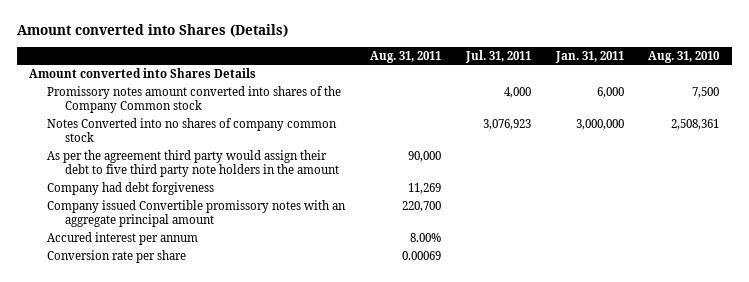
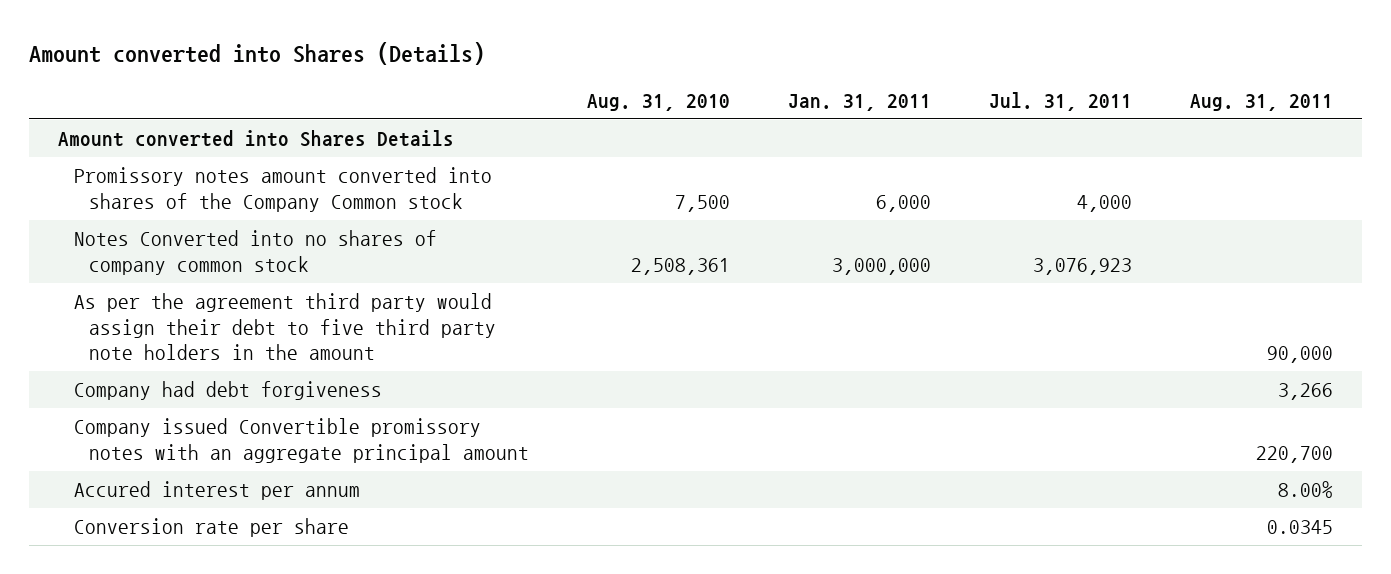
- | Aug. 31, 2011 | Jul. 31, 2011 | Jan. 31, 2011 | Aug. 31, 2010
+ | Aug. 31, 2010 | Jan. 31, 2011 | Jul. 31, 2011 | Aug. 31, 2011
- Company had debt forgiveness | 11,269 | | |
+ Company had debt forgiveness | | | | 3,266
- Conversion rate per share | 0.00069 | | |
+ Conversion rate per share | | | | 0.0345

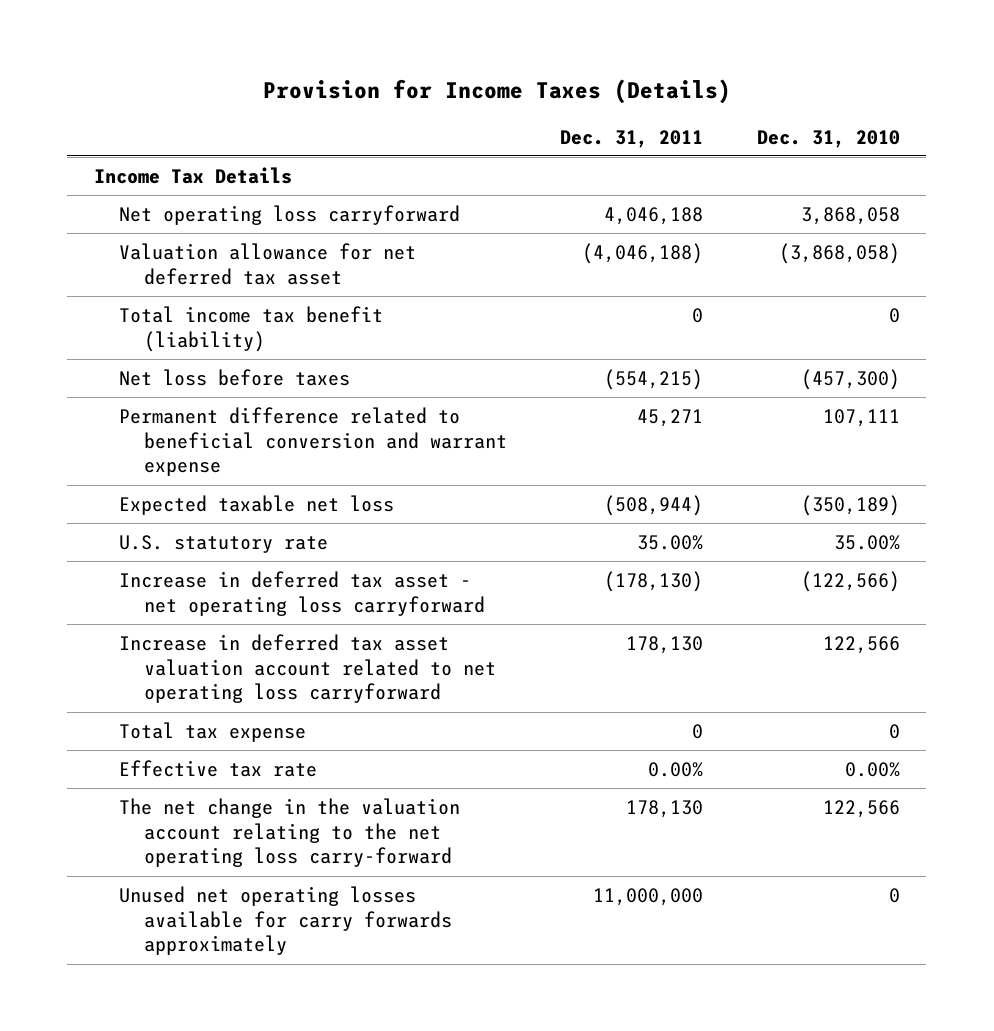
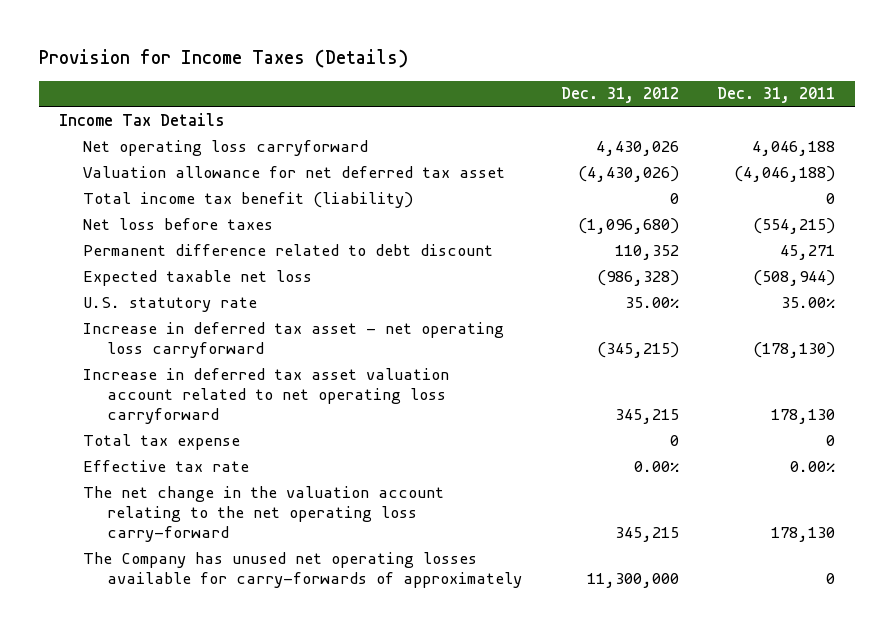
- | Dec. 31, 2011 | Dec. 31, 2010
+ | Dec. 31, 2012 | Dec. 31, 2011
- Permanent difference related to beneficial conversion and warrant expense | 45,271 | 107,111
+ Permanent difference related to debt discount | 110,352 | 45,271
- Unused net operating losses available for carry forwards approximately | 11,000,000 | 0
+ The Company has unused net operating losses available for carry-forwards of approximately | 11,300,000 | 0

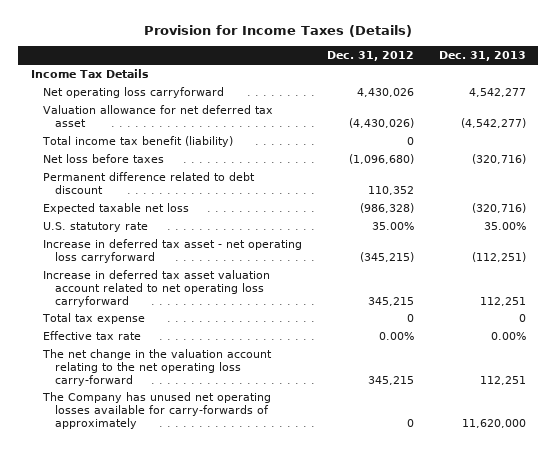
- | Dec. 31, 2012 | Dec. 31, 2011
+ | Dec. 31, 2012 | Dec. 31, 2013
- The Company has unused net operating losses available for carry-forwards of approximately | 11,300,000 | 0
+ The Company has unused net operating losses available for carry-forwards of approximately | 0 | 11,620,000

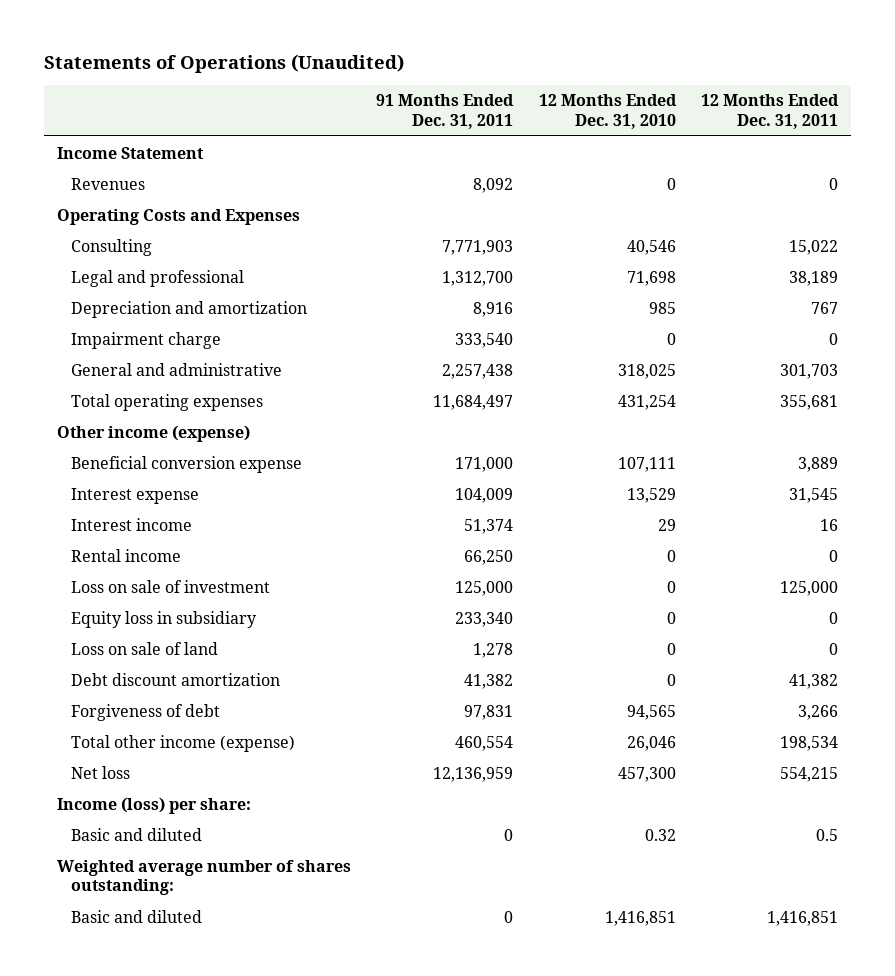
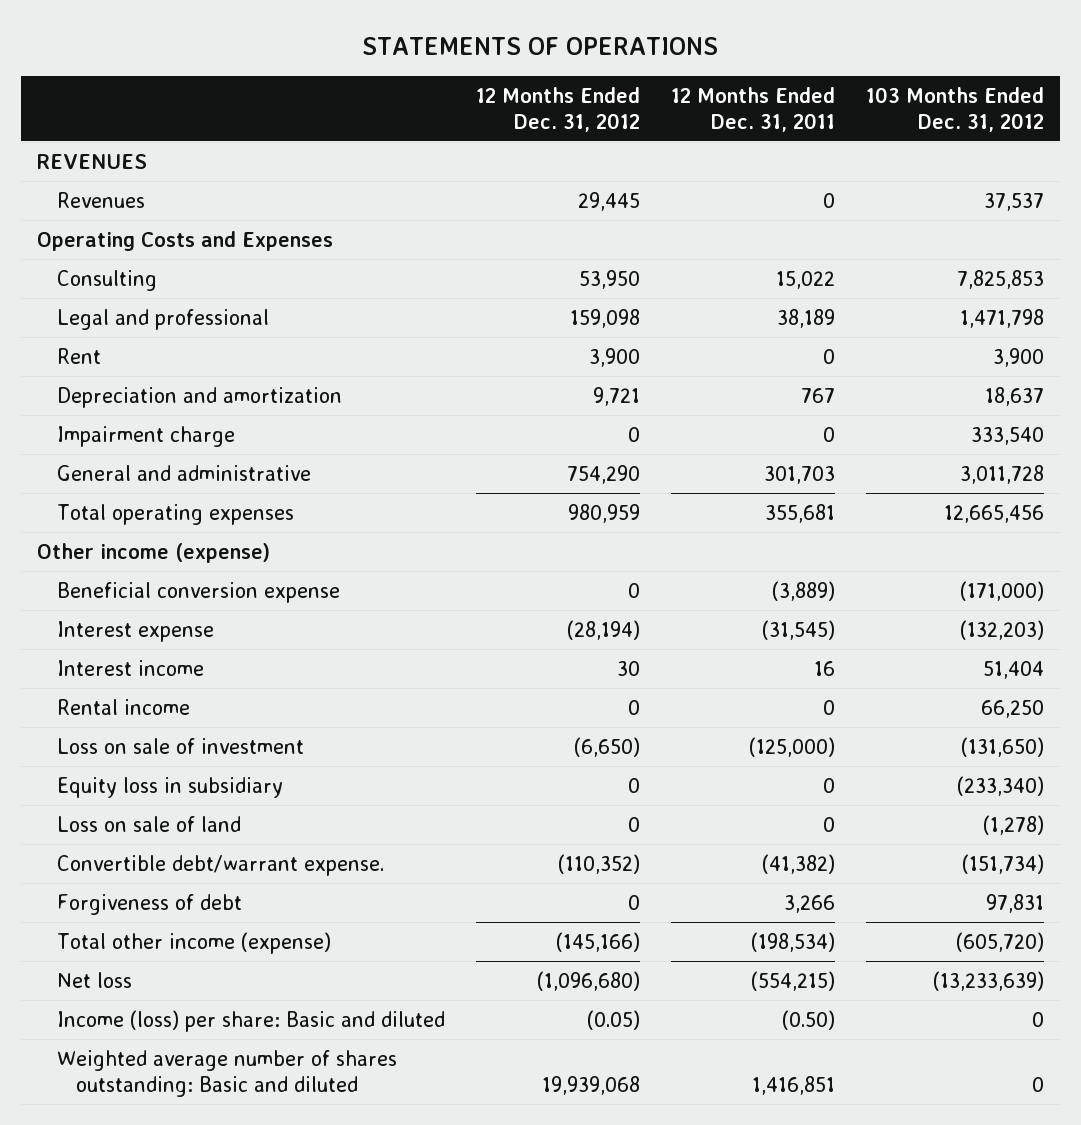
- Statements of Operations (Unaudited)
+ STATEMENTS OF OPERATIONS
- | 91 Months Ended Dec. 31, 2011 | 12 Months Ended Dec. 31, 2010 | 12 Months Ended Dec. 31, 2011
+ | 12 Months Ended Dec. 31, 2012 | 12 Months Ended Dec. 31, 2011 | 103 Months Ended Dec. 31, 2012
- Income Statement
+ REVENUES
+ Rent | 3,900 | 0 | 3,900
- Beneficial conversion expense | 171,000 | 107,111 | 3,889
- Interest expense | 104,009 | 13,529 | 31,545
+ Beneficial conversion expense | 0 | (3,889) | (171,000)
+ Interest expense | (28,194) | (31,545) | (132,203)
- Loss on sale of investment | 125,000 | 0 | 125,000
+ Loss on sale of investment | (6,650) | (125,000) | (131,650)
- Debt discount amortization | 41,382 | 0 | 41,382
+ Convertible debt/warrant expense. | (110,352) | (41,382) | (151,734)
- Total other income (expense) | 460,554 | 26,046 | 198,534
- Net loss | 12,136,959 | 457,300 | 554,215
- Income (loss) per share:
- Basic and diluted | 0 | 0.32 | 0.5
- Weighted average number of shares outstanding:
- Basic and diluted | 0 | 1,416,851 | 1,416,851
+ Total other income (expense) | (145,166) | (198,534) | (605,720)
+ Net loss | (1,096,680) | (554,215) | (13,233,639)
+ Income (loss) per share: Basic and diluted | (0.05) | (0.50) | 0
+ Weighted average number of shares outstanding: Basic and diluted | 19,939,068 | 1,416,851 | 0

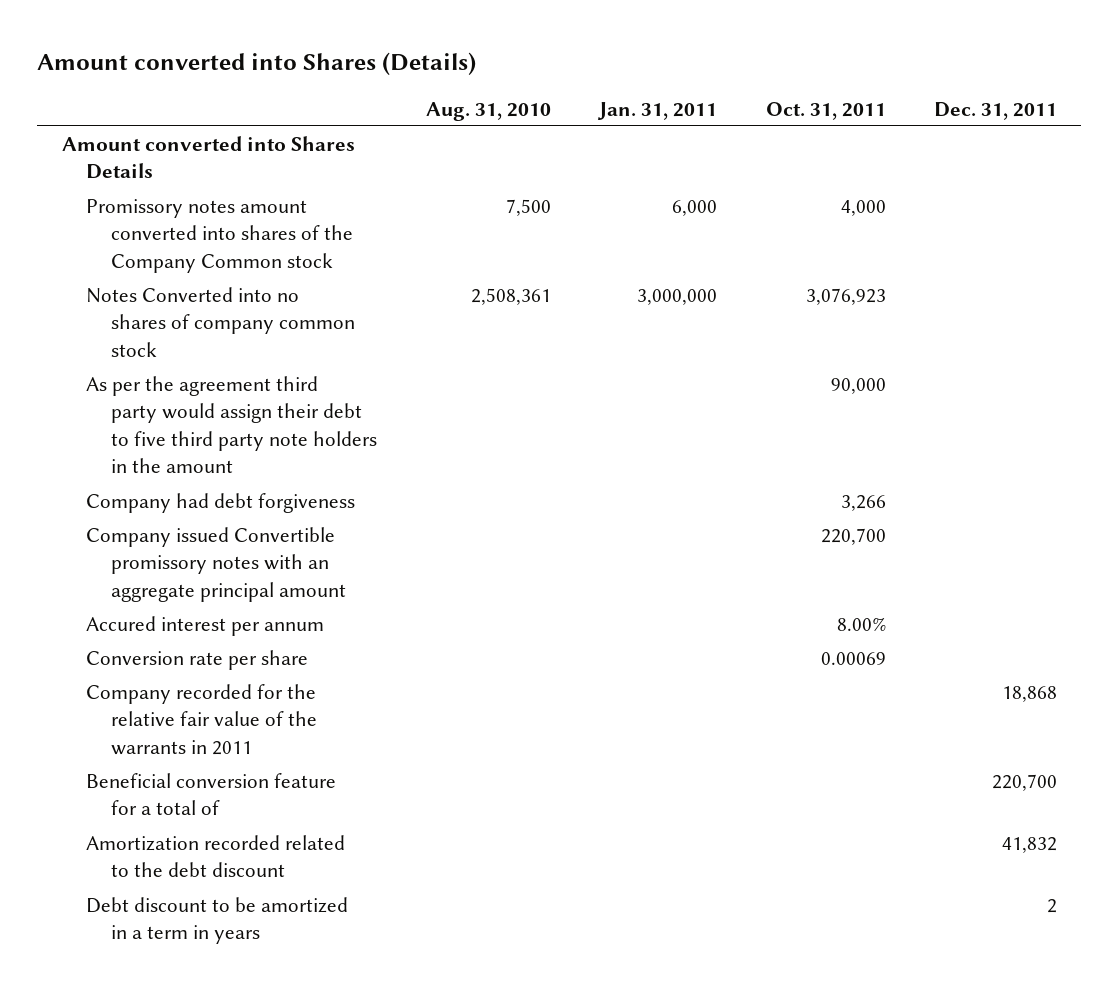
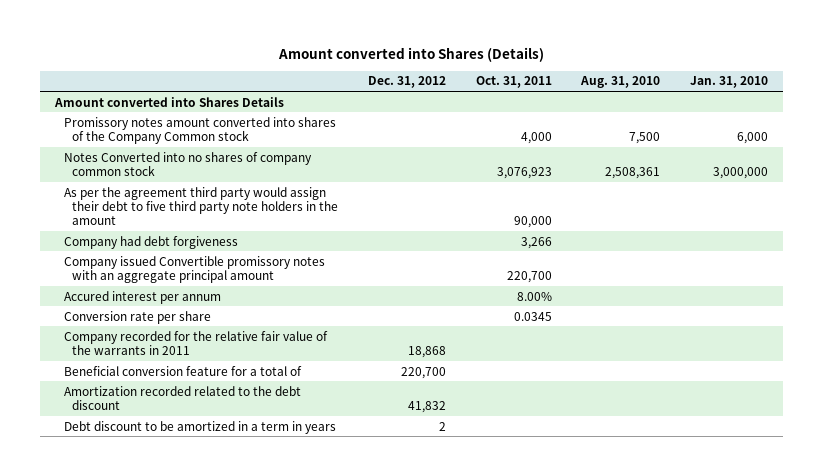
- | Aug. 31, 2010 | Jan. 31, 2011 | Oct. 31, 2011 | Dec. 31, 2011
+ | Dec. 31, 2012 | Oct. 31, 2011 | Aug. 31, 2010 | Jan. 31, 2010
- Conversion rate per share | | | 0.00069 |
+ Conversion rate per share | | 0.0345 | |

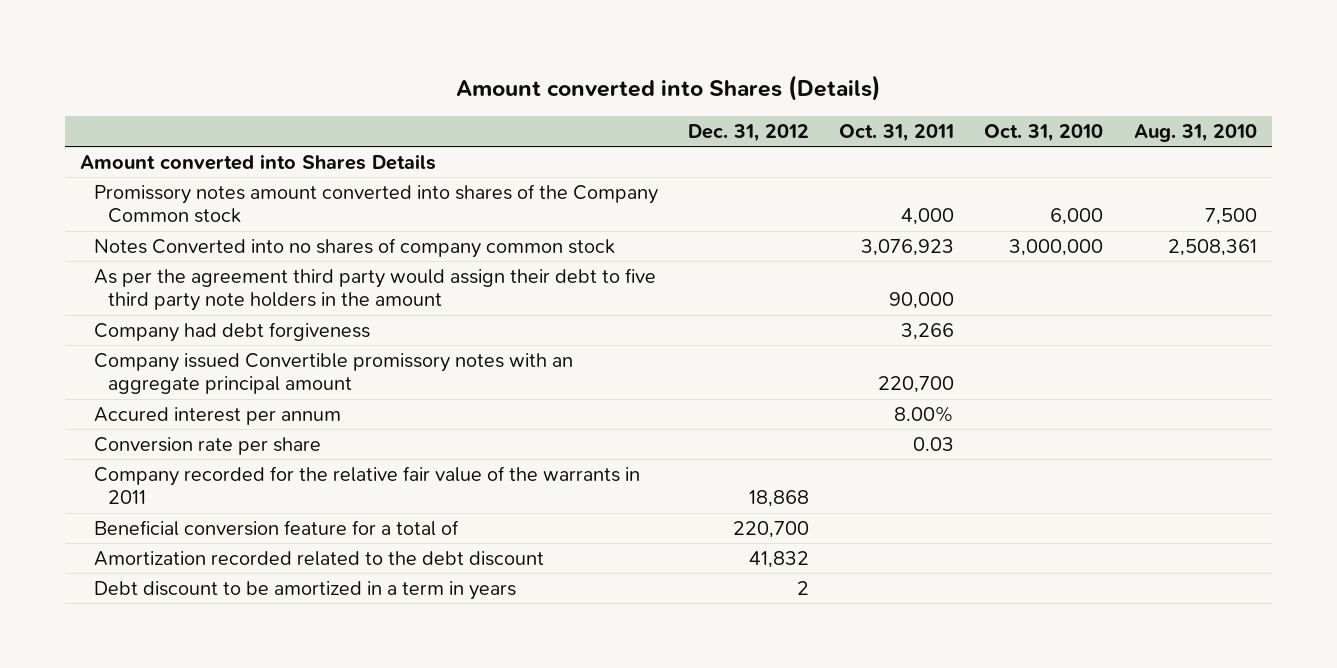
- | Dec. 31, 2012 | Oct. 31, 2011 | Aug. 31, 2010 | Jan. 31, 2010
+ | Dec. 31, 2012 | Oct. 31, 2011 | Oct. 31, 2010 | Aug. 31, 2010
- Conversion rate per share | | 0.0345 | |
+ Conversion rate per share | | 0.03 | |

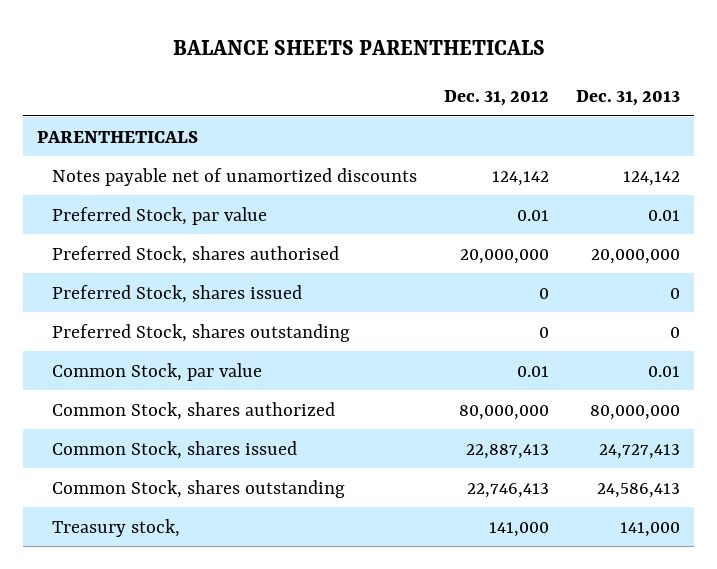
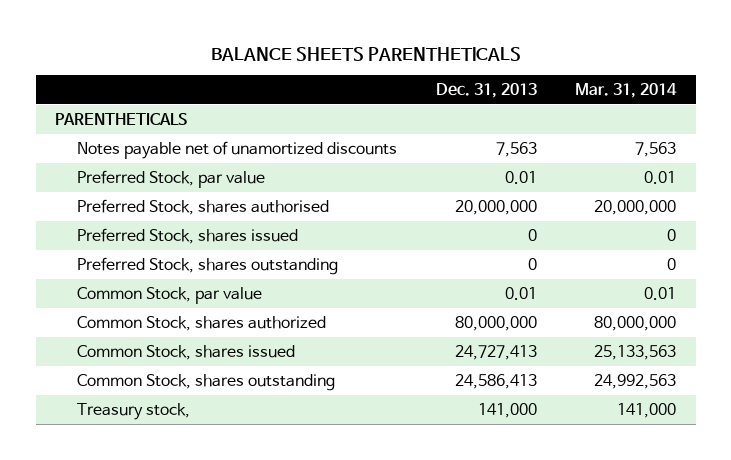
- | Dec. 31, 2012 | Dec. 31, 2013
+ | Dec. 31, 2013 | Mar. 31, 2014
- Notes payable net of unamortized discounts | 124,142 | 124,142
+ Notes payable net of unamortized discounts | 7,563 | 7,563

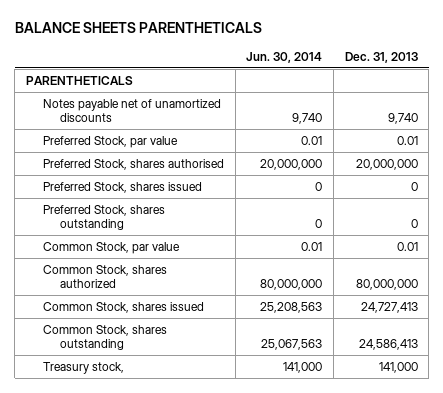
- | Dec. 31, 2013 | Mar. 31, 2014
+ | Jun. 30, 2014 | Dec. 31, 2013
- Notes payable net of unamortized discounts | 7,563 | 7,563
+ Notes payable net of unamortized discounts | 9,740 | 9,740

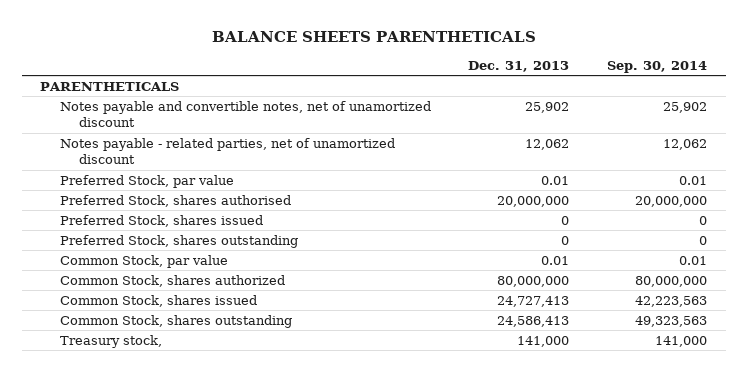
- | Jun. 30, 2014 | Dec. 31, 2013
+ | Dec. 31, 2013 | Sep. 30, 2014
- Notes payable net of unamortized discounts | 9,740 | 9,740
+ Notes payable and convertible notes, net of unamortized discount | 25,902 | 25,902
+ Notes payable - related parties, net of unamortized discount | 12,062 | 12,062

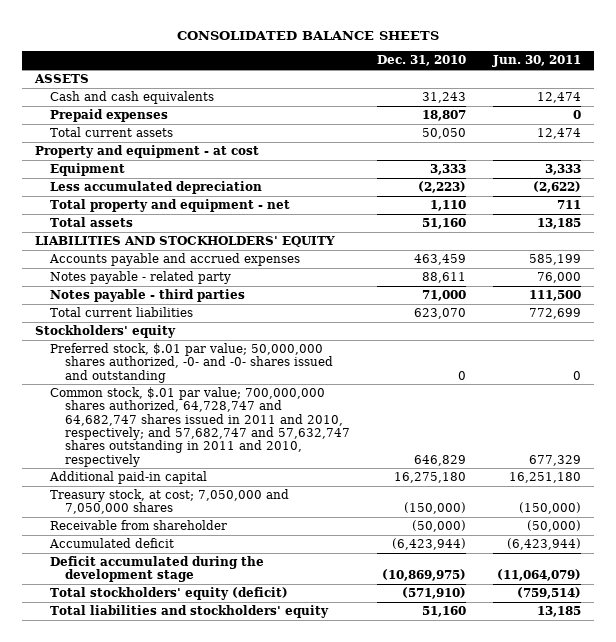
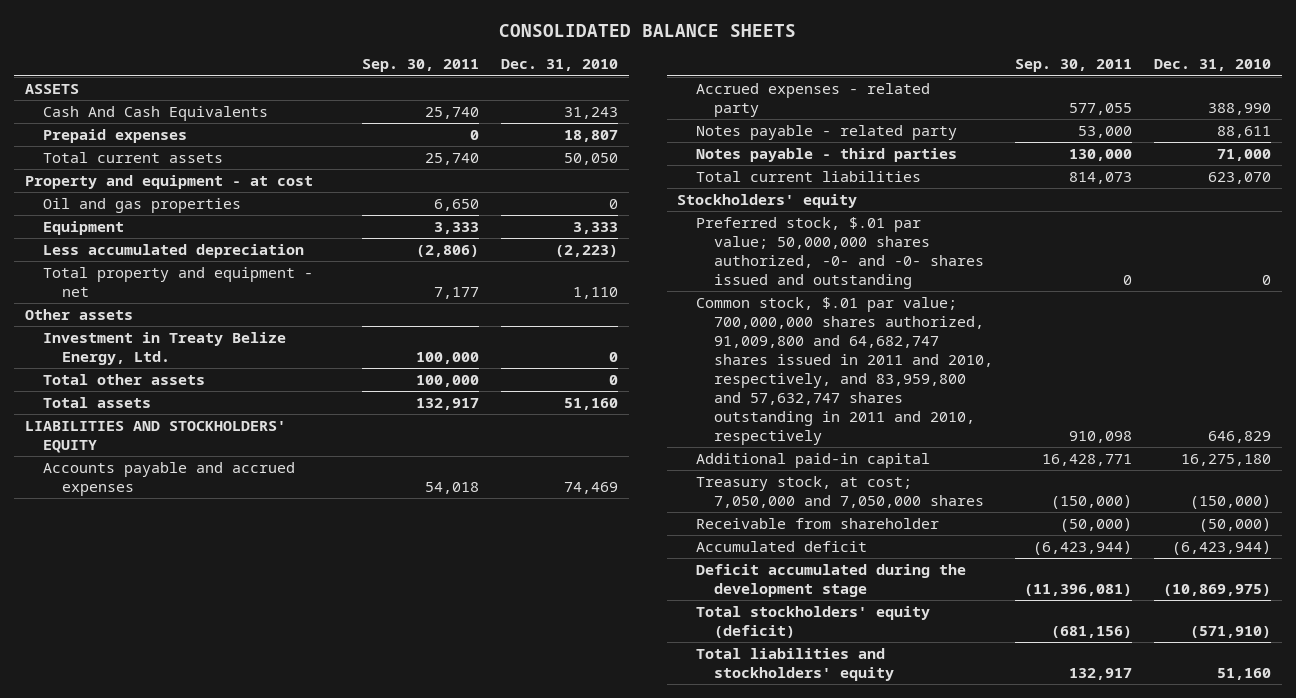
- | Dec. 31, 2010 | Jun. 30, 2011
+ | Sep. 30, 2011 | Dec. 31, 2010
- Cash and cash equivalents | 31,243 | 12,474
+ Cash And Cash Equivalents | 25,740 | 31,243
+ Oil and gas properties | 6,650 | 0
+ Other assets
+ Investment in Treaty Belize Energy, Ltd. | 100,000 | 0
+ Total other assets | 100,000 | 0
- Accounts payable and accrued expenses | 463,459 | 585,199
+ Accounts payable and accrued expenses | 54,018 | 74,469
+ Accrued expenses - related party | 577,055 | 388,990
- Common stock, $.01 par value; 700,000,000 shares authorized, 64,728,747 and 64,682,747 shares issued in 2011 and 2010, respectively; and 57,682,747 and 57,632,747 shares outstanding in 2011 and 2010, respectively | 646,829 | 677,329
+ Common stock, $.01 par value; 700,000,000 shares authorized, 91,009,800 and 64,682,747 shares issued in 2011 and 2010, respectively, and 83,959,800 and 57,632,747 shares outstanding in 2011 and 2010, respectively | 910,098 | 646,829

